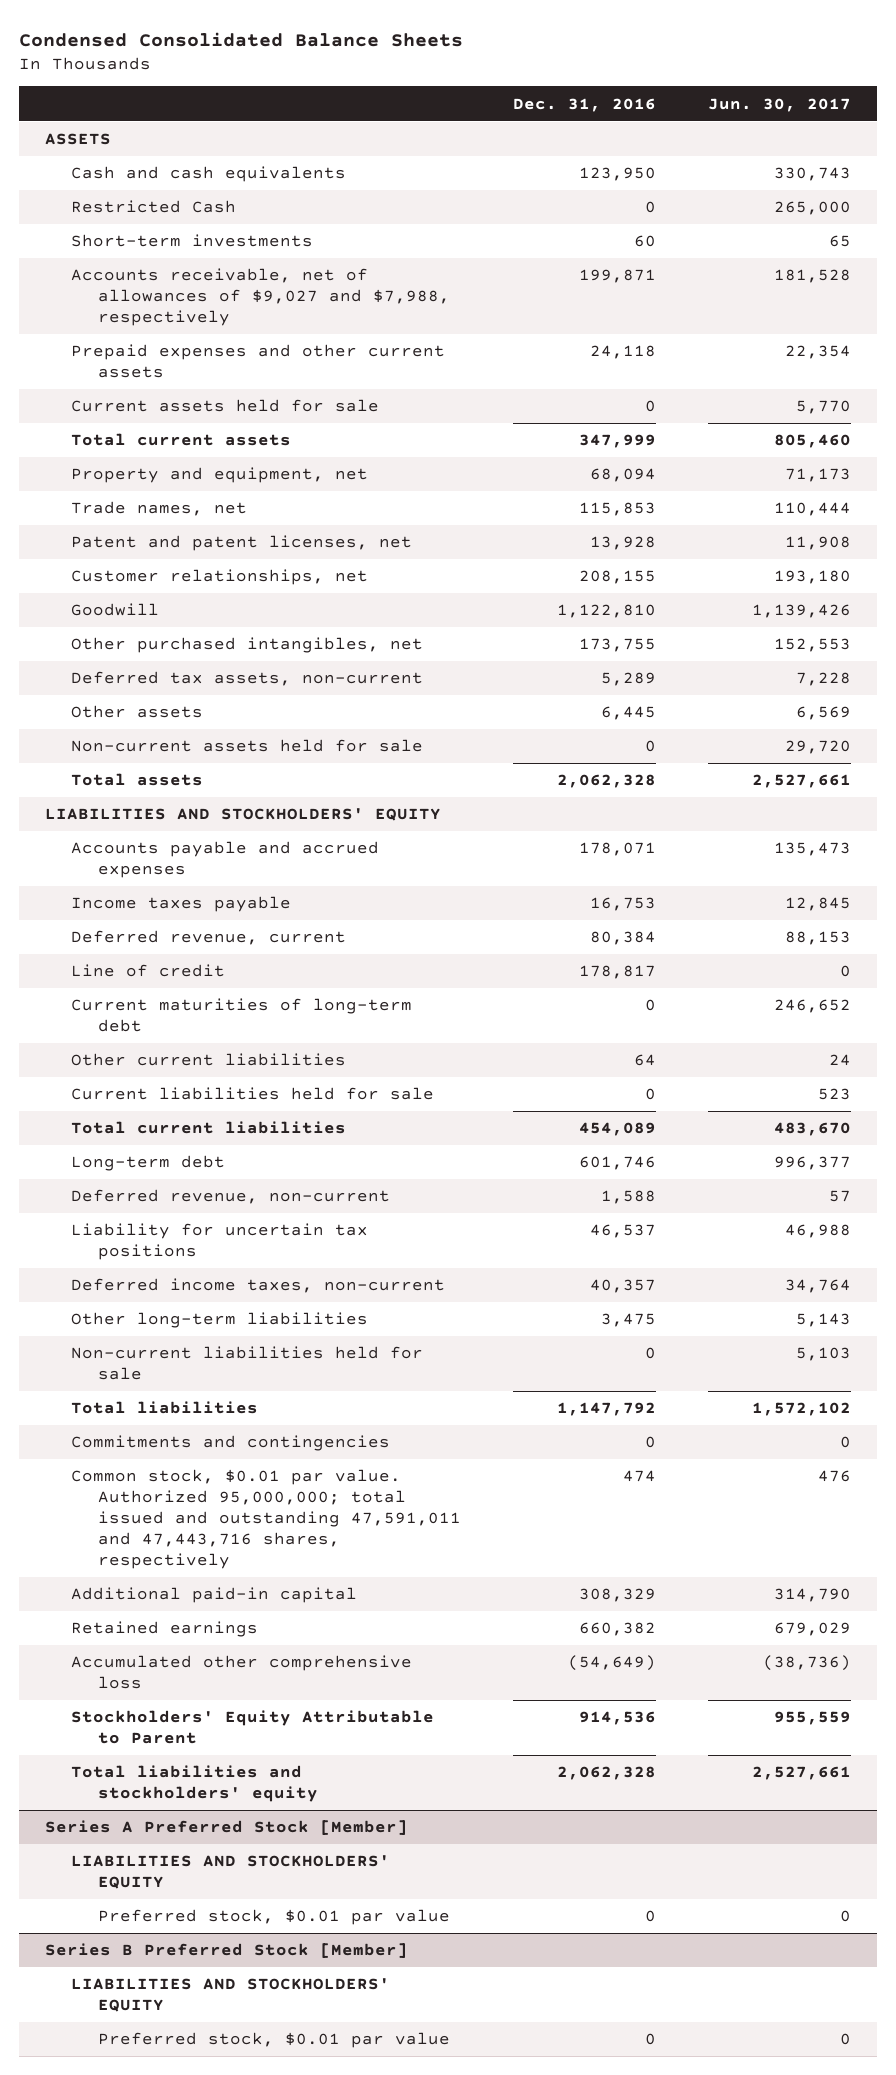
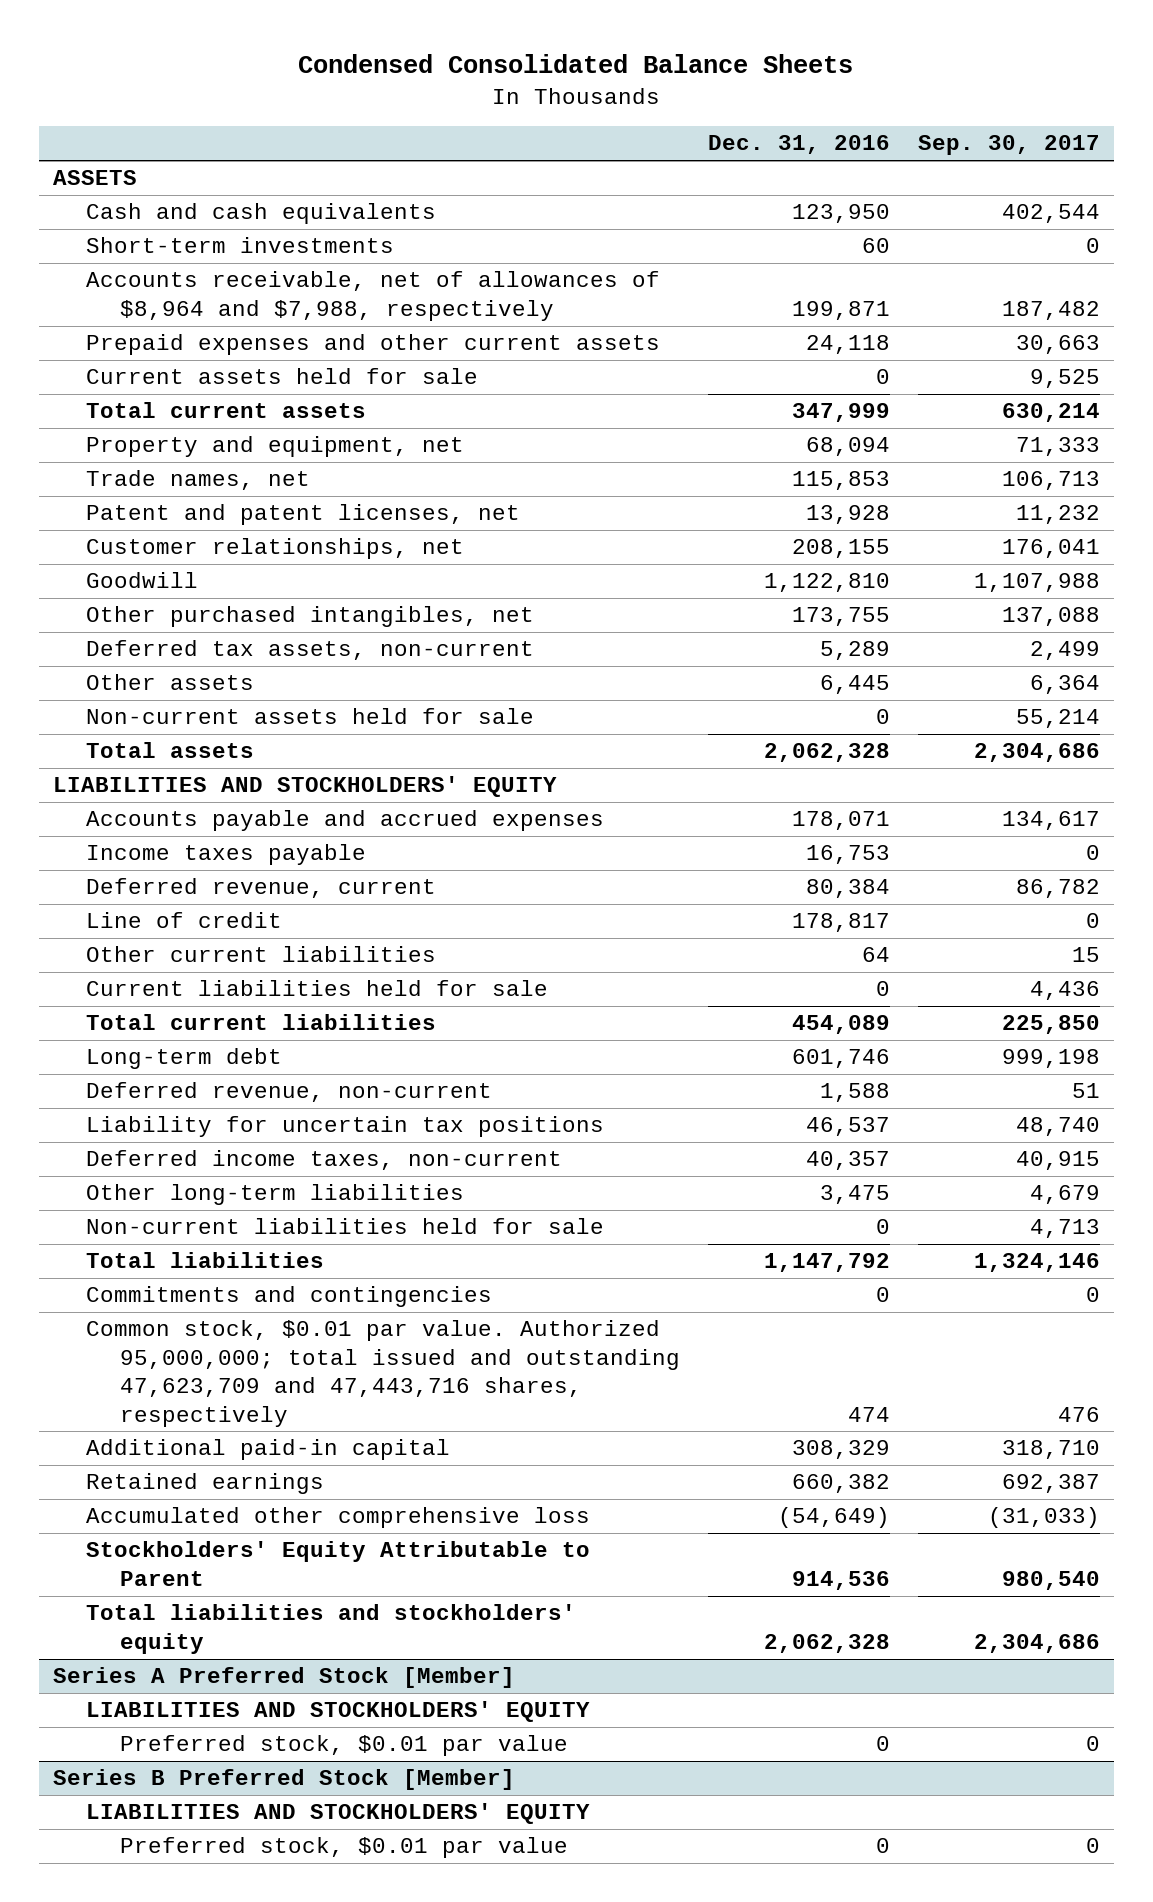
- | Dec. 31, 2016 | Jun. 30, 2017
+ | Dec. 31, 2016 | Sep. 30, 2017
- Restricted Cash | 0 | 265,000
- Accounts receivable, net of allowances of $9,027 and $7,988, respectively | 199,871 | 181,528
+ Accounts receivable, net of allowances of $8,964 and $7,988, respectively | 199,871 | 187,482
- Current maturities of long-term debt | 0 | 246,652
- Common stock, $0.01 par value. Authorized 95,000,000; total issued and outstanding 47,591,011 and 47,443,716 shares, respectively | 474 | 476
+ Common stock, $0.01 par value. Authorized 95,000,000; total issued and outstanding 47,623,709 and 47,443,716 shares, respectively | 474 | 476

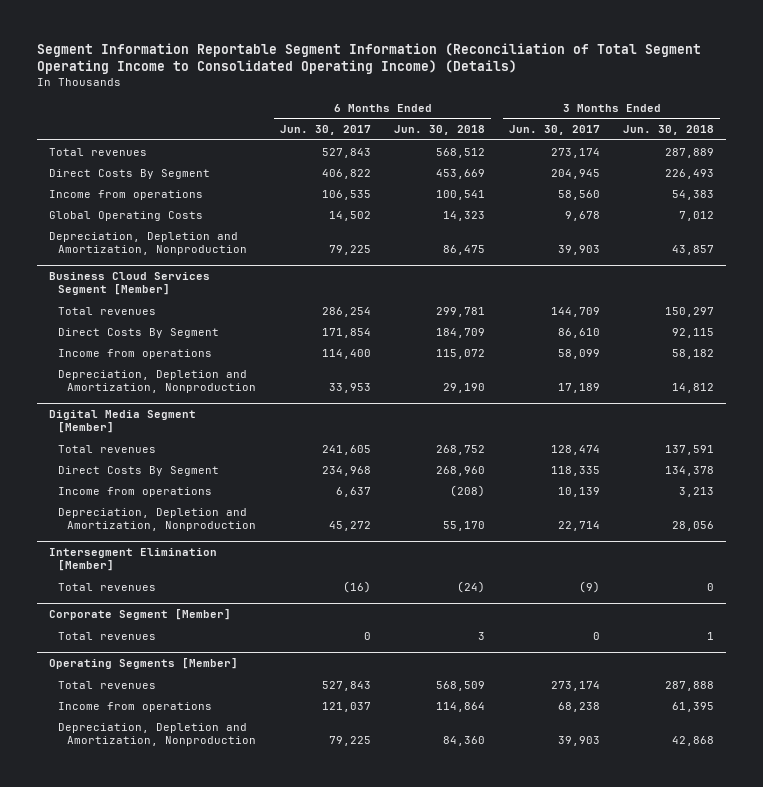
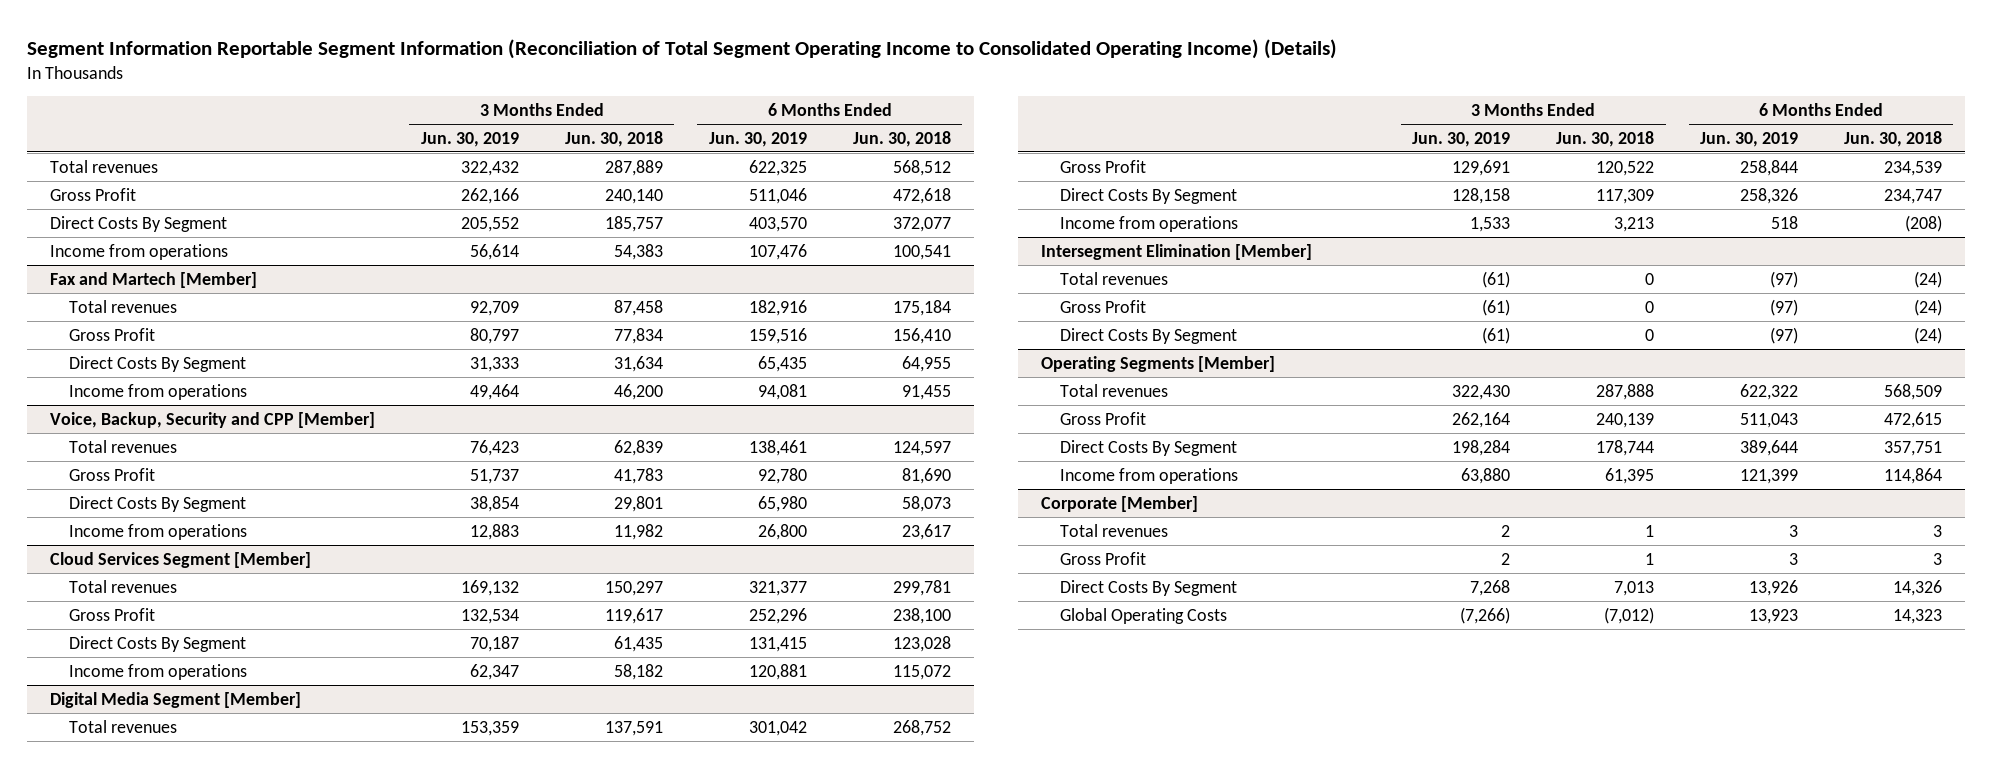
- | 6 Months Ended Jun. 30, 2017 | 6 Months Ended Jun. 30, 2018 | 3 Months Ended Jun. 30, 2017 | 3 Months Ended Jun. 30, 2018
+ | 3 Months Ended Jun. 30, 2019 | 3 Months Ended Jun. 30, 2018 | 6 Months Ended Jun. 30, 2019 | 6 Months Ended Jun. 30, 2018
- Direct Costs By Segment | 406,822 | 453,669 | 204,945 | 226,493
+ Gross Profit | 262,166 | 240,140 | 511,046 | 472,618
+ Direct Costs By Segment | 205,552 | 185,757 | 403,570 | 372,077
- Global Operating Costs | 14,502 | 14,323 | 9,678 | 7,012
- Depreciation, Depletion and Amortization, Nonproduction | 79,225 | 86,475 | 39,903 | 43,857
- Business Cloud Services Segment [Member]
+ Fax and Martech [Member]
+ Total revenues | 92,709 | 87,458 | 182,916 | 175,184
+ Gross Profit | 80,797 | 77,834 | 159,516 | 156,410
+ Direct Costs By Segment | 31,333 | 31,634 | 65,435 | 64,955
+ Income from operations | 49,464 | 46,200 | 94,081 | 91,455
+ Voice, Backup, Security and CPP [Member]
+ Total revenues | 76,423 | 62,839 | 138,461 | 124,597
+ Gross Profit | 51,737 | 41,783 | 92,780 | 81,690
+ Direct Costs By Segment | 38,854 | 29,801 | 65,980 | 58,073
+ Income from operations | 12,883 | 11,982 | 26,800 | 23,617
+ Cloud Services Segment [Member]
- Direct Costs By Segment | 171,854 | 184,709 | 86,610 | 92,115
+ Gross Profit | 132,534 | 119,617 | 252,296 | 238,100
+ Direct Costs By Segment | 70,187 | 61,435 | 131,415 | 123,028
- Depreciation, Depletion and Amortization, Nonproduction | 33,953 | 29,190 | 17,189 | 14,812
@ Digital Media Segment [Member]
- Direct Costs By Segment | 234,968 | 268,960 | 118,335 | 134,378
+ Gross Profit | 129,691 | 120,522 | 258,844 | 234,539
+ Direct Costs By Segment | 128,158 | 117,309 | 258,326 | 234,747
- Depreciation, Depletion and Amortization, Nonproduction | 45,272 | 55,170 | 22,714 | 28,056
- Corporate Segment [Member]
- Total revenues | 0 | 3 | 0 | 1
@ Intersegment Elimination [Member]
+ Gross Profit | (61) | 0 | (97) | (24)
+ Direct Costs By Segment | (61) | 0 | (97) | (24)
@ Operating Segments [Member]
+ Gross Profit | 262,164 | 240,139 | 511,043 | 472,615
+ Direct Costs By Segment | 198,284 | 178,744 | 389,644 | 357,751
- Depreciation, Depletion and Amortization, Nonproduction | 79,225 | 84,360 | 39,903 | 42,868
+ Corporate [Member]
+ Total revenues | 2 | 1 | 3 | 3
+ Gross Profit | 2 | 1 | 3 | 3
+ Direct Costs By Segment | 7,268 | 7,013 | 13,926 | 14,326
+ Global Operating Costs | (7,266) | (7,012) | 13,923 | 14,323

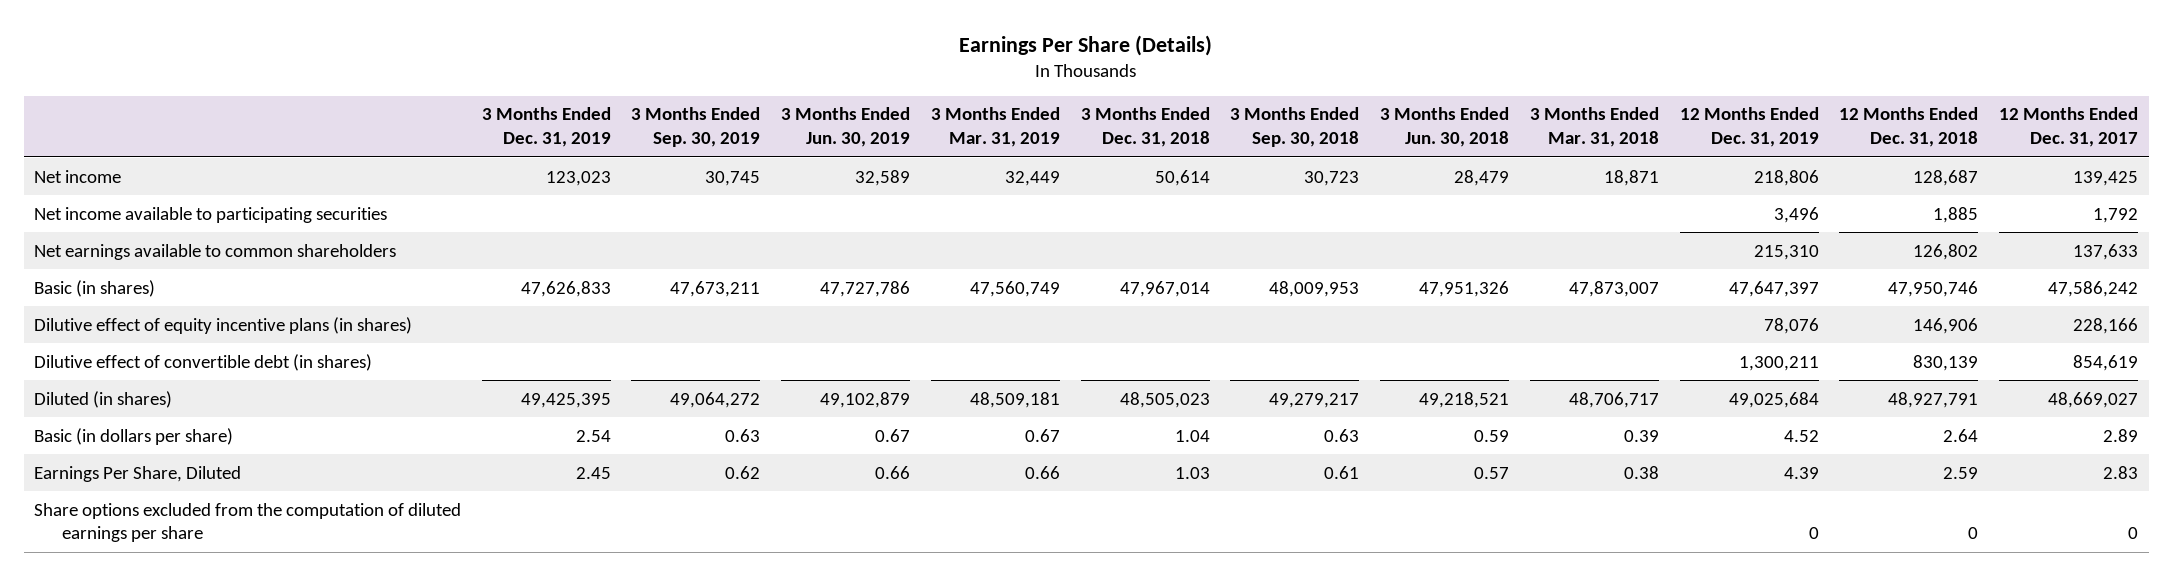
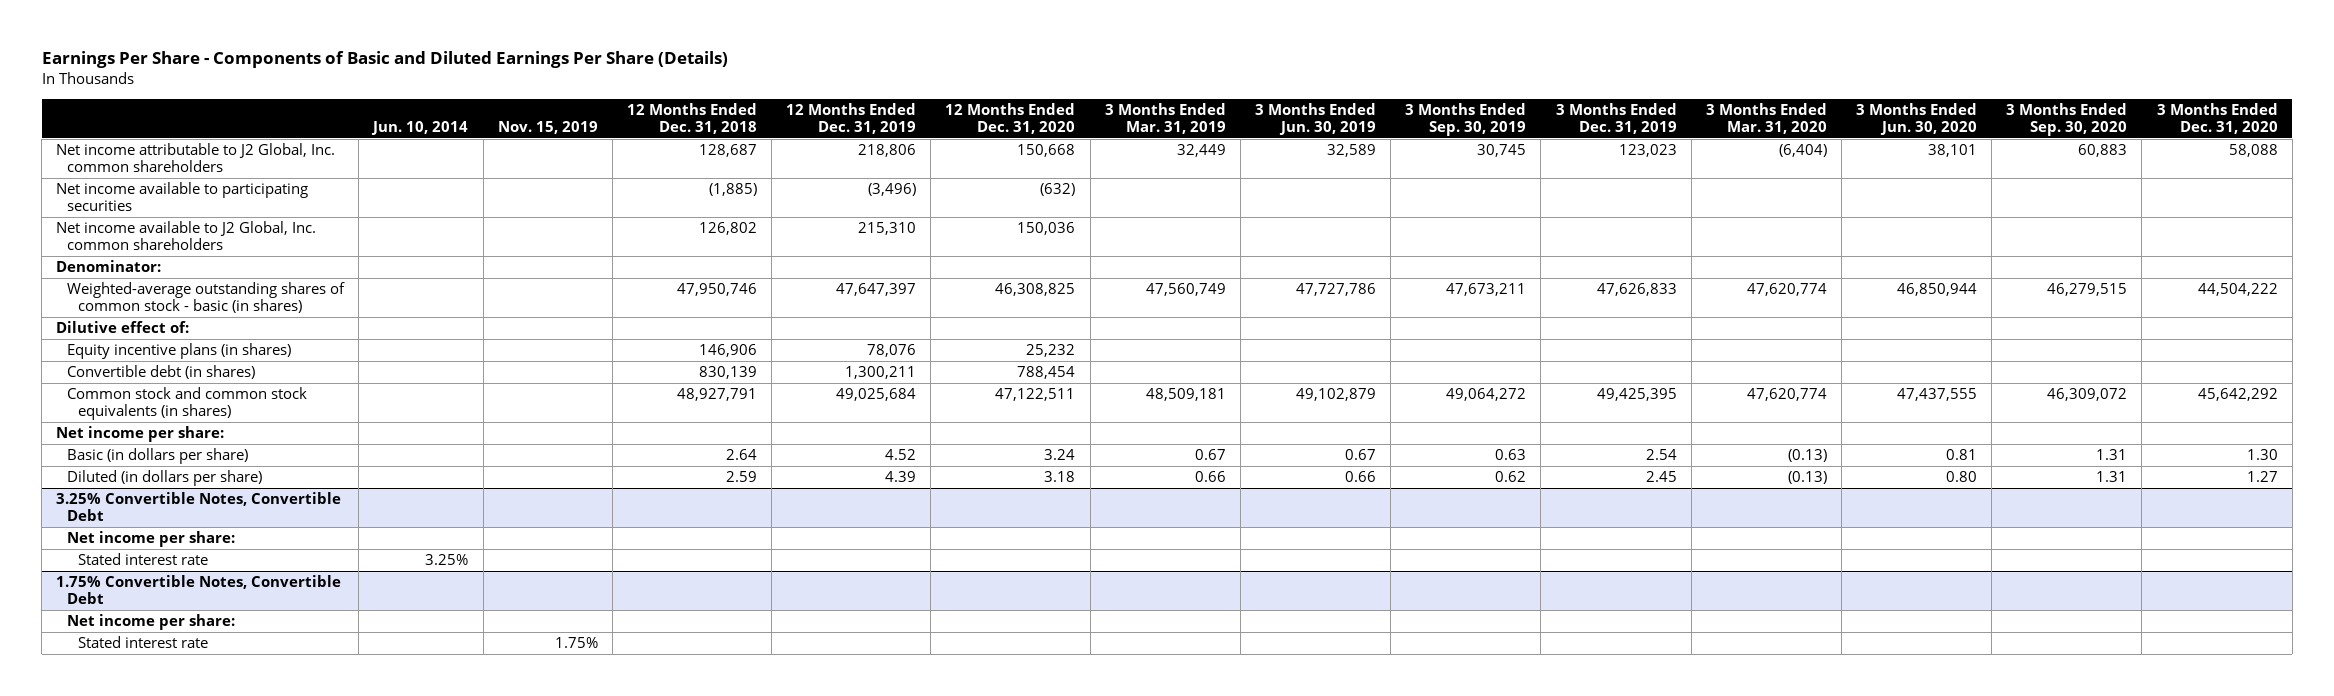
- Earnings Per Share (Details)
+ Earnings Per Share - Components of Basic and Diluted Earnings Per Share (Details)
- | 3 Months Ended Dec. 31, 2019 | 3 Months Ended Sep. 30, 2019 | 3 Months Ended Jun. 30, 2019 | 3 Months Ended Mar. 31, 2019 | 3 Months Ended Dec. 31, 2018 | 3 Months Ended Sep. 30, 2018 | 3 Months Ended Jun. 30, 2018 | 3 Months Ended Mar. 31, 2018 | 12 Months Ended Dec. 31, 2019 | 12 Months Ended Dec. 31, 2018 | 12 Months Ended Dec. 31, 2017
+ | Jun. 10, 2014 | Nov. 15, 2019 | 12 Months Ended Dec. 31, 2018 | 12 Months Ended Dec. 31, 2019 | 12 Months Ended Dec. 31, 2020 | 3 Months Ended Mar. 31, 2019 | 3 Months Ended Jun. 30, 2019 | 3 Months Ended Sep. 30, 2019 | 3 Months Ended Dec. 31, 2019 | 3 Months Ended Mar. 31, 2020 | 3 Months Ended Jun. 30, 2020 | 3 Months Ended Sep. 30, 2020 | 3 Months Ended Dec. 31, 2020
- Net income | 123,023 | 30,745 | 32,589 | 32,449 | 50,614 | 30,723 | 28,479 | 18,871 | 218,806 | 128,687 | 139,425
- Net income available to participating securities | | | | | | | | | 3,496 | 1,885 | 1,792
- Net earnings available to common shareholders | | | | | | | | | 215,310 | 126,802 | 137,633
- Basic (in shares) | 47,626,833 | 47,673,211 | 47,727,786 | 47,560,749 | 47,967,014 | 48,009,953 | 47,951,326 | 47,873,007 | 47,647,397 | 47,950,746 | 47,586,242
- Dilutive effect of equity incentive plans (in shares) | | | | | | | | | 78,076 | 146,906 | 228,166
- Dilutive effect of convertible debt (in shares) | | | | | | | | | 1,300,211 | 830,139 | 854,619
- Diluted (in shares) | 49,425,395 | 49,064,272 | 49,102,879 | 48,509,181 | 48,505,023 | 49,279,217 | 49,218,521 | 48,706,717 | 49,025,684 | 48,927,791 | 48,669,027
+ Net income attributable to J2 Global, Inc. common shareholders | | | 128,687 | 218,806 | 150,668 | 32,449 | 32,589 | 30,745 | 123,023 | (6,404) | 38,101 | 60,883 | 58,088
+ Net income available to participating securities | | | (1,885) | (3,496) | (632) | | | | | | | |
+ Net income available to J2 Global, Inc. common shareholders | | | 126,802 | 215,310 | 150,036 | | | | | | | |
+ Denominator:
+ Weighted-average outstanding shares of common stock - basic (in shares) | | | 47,950,746 | 47,647,397 | 46,308,825 | 47,560,749 | 47,727,786 | 47,673,211 | 47,626,833 | 47,620,774 | 46,850,944 | 46,279,515 | 44,504,222
+ Dilutive effect of:
+ Equity incentive plans (in shares) | | | 146,906 | 78,076 | 25,232 | | | | | | | |
+ Convertible debt (in shares) | | | 830,139 | 1,300,211 | 788,454 | | | | | | | |
+ Common stock and common stock equivalents (in shares) | | | 48,927,791 | 49,025,684 | 47,122,511 | 48,509,181 | 49,102,879 | 49,064,272 | 49,425,395 | 47,620,774 | 47,437,555 | 46,309,072 | 45,642,292
+ Net income per share:
- Earnings Per Share, Diluted | 2.45 | 0.62 | 0.66 | 0.66 | 1.03 | 0.61 | 0.57 | 0.38 | 4.39 | 2.59 | 2.83
- Share options excluded from the computation of diluted earnings per share | | | | | | | | | 0 | 0 | 0
+ Diluted (in dollars per share) | | | 2.59 | 4.39 | 3.18 | 0.66 | 0.66 | 0.62 | 2.45 | (0.13) | 0.80 | 1.31 | 1.27
+ 3.25% Convertible Notes, Convertible Debt
+ Net income per share:
+ Stated interest rate | 3.25% | | | | | | | | | | | |
+ 1.75% Convertible Notes, Convertible Debt
+ Net income per share:
+ Stated interest rate | | 1.75% | | | | | | | | | | |

